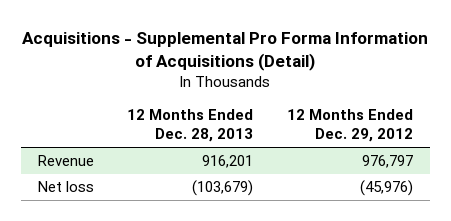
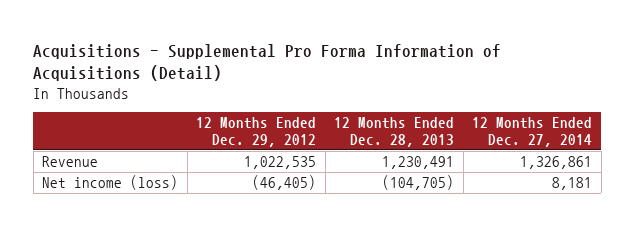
- | 12 Months Ended Dec. 28, 2013 | 12 Months Ended Dec. 29, 2012
+ | 12 Months Ended Dec. 29, 2012 | 12 Months Ended Dec. 28, 2013 | 12 Months Ended Dec. 27, 2014
- Revenue | 916,201 | 976,797
- Net loss | (103,679) | (45,976)
+ Revenue | 1,022,535 | 1,230,491 | 1,326,861
+ Net income (loss) | (46,405) | (104,705) | 8,181

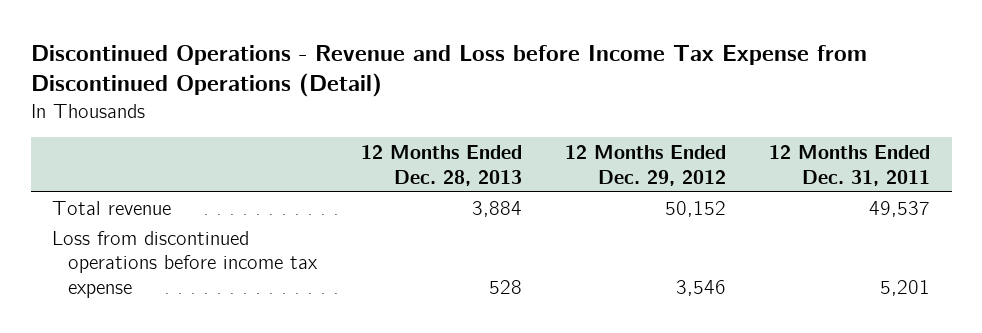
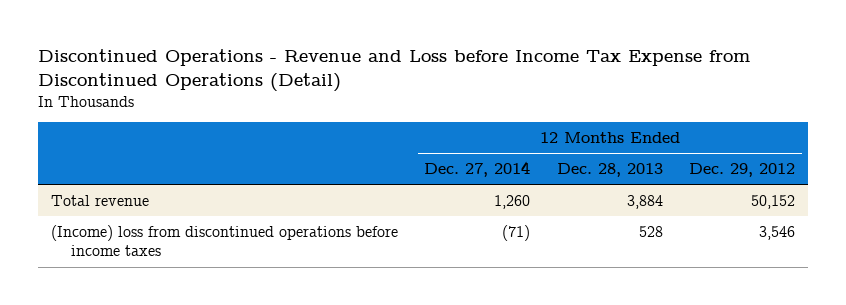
- | 12 Months Ended Dec. 28, 2013 | 12 Months Ended Dec. 29, 2012 | 12 Months Ended Dec. 31, 2011
+ | 12 Months Ended Dec. 27, 2014 | 12 Months Ended Dec. 28, 2013 | 12 Months Ended Dec. 29, 2012
- Loss from discontinued operations before income tax expense | 528 | 3,546 | 5,201
+ (Income) loss from discontinued operations before income taxes | (71) | 528 | 3,546

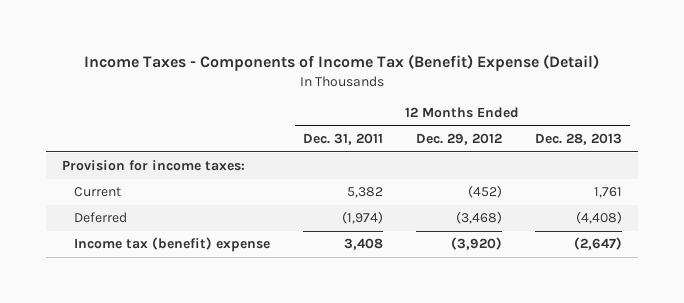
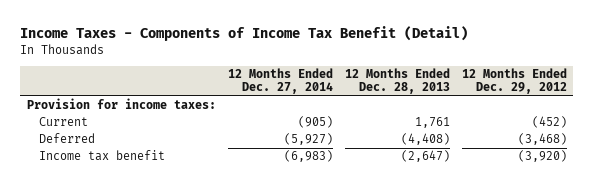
- Income Taxes - Components of Income Tax (Benefit) Expense (Detail)
+ Income Taxes - Components of Income Tax Benefit (Detail)
- | 12 Months Ended Dec. 31, 2011 | 12 Months Ended Dec. 29, 2012 | 12 Months Ended Dec. 28, 2013
+ | 12 Months Ended Dec. 27, 2014 | 12 Months Ended Dec. 28, 2013 | 12 Months Ended Dec. 29, 2012
- Income tax (benefit) expense | 3,408 | (3,920) | (2,647)
+ Income tax benefit | (6,983) | (2,647) | (3,920)

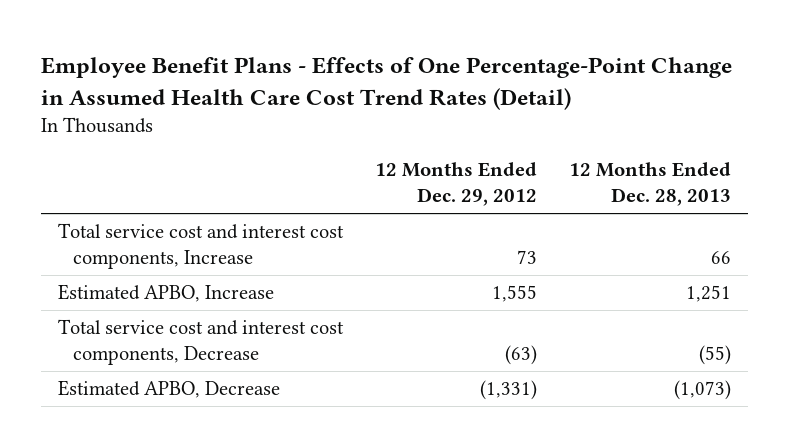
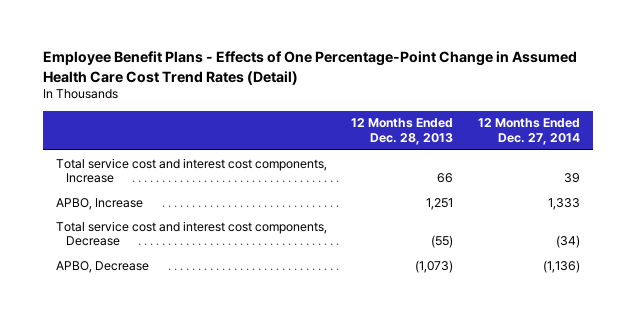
- | 12 Months Ended Dec. 29, 2012 | 12 Months Ended Dec. 28, 2013
+ | 12 Months Ended Dec. 28, 2013 | 12 Months Ended Dec. 27, 2014
- Estimated APBO, Increase | 1,555 | 1,251
+ APBO, Increase | 1,251 | 1,333
- Estimated APBO, Decrease | (1,331) | (1,073)
+ APBO, Decrease | (1,073) | (1,136)

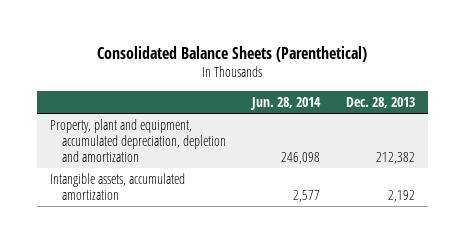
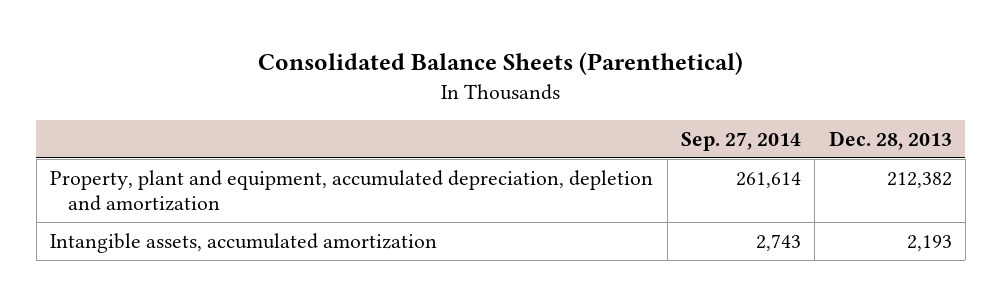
- | Jun. 28, 2014 | Dec. 28, 2013
+ | Sep. 27, 2014 | Dec. 28, 2013
- Intangible assets, accumulated amortization | 2,577 | 2,192
+ Intangible assets, accumulated amortization | 2,743 | 2,193

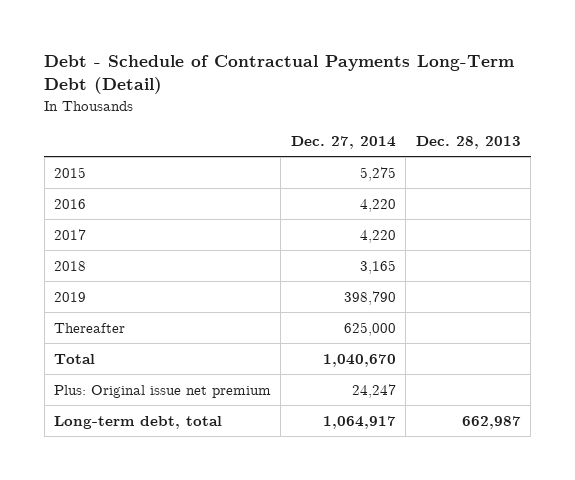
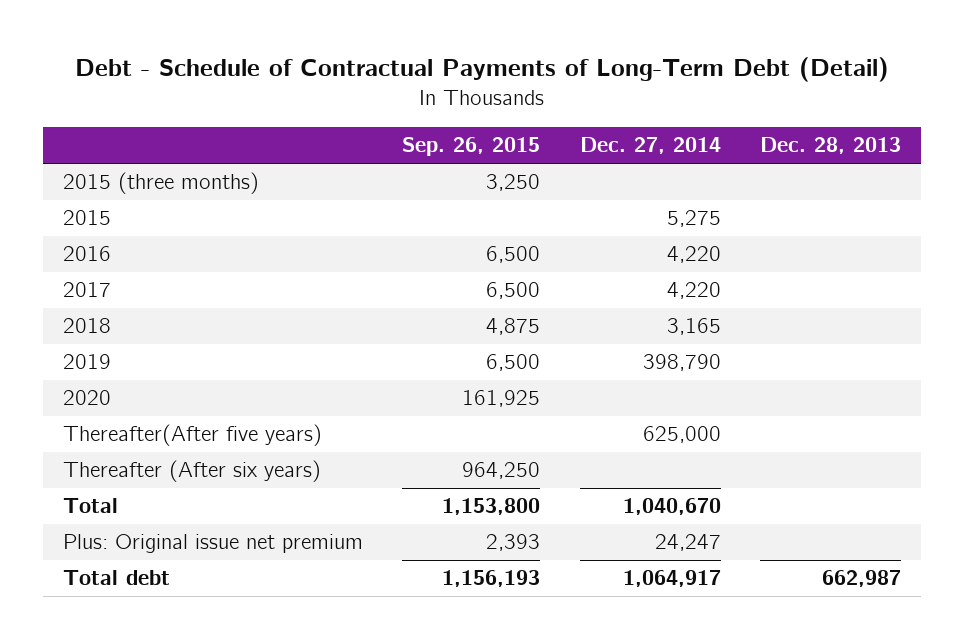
- Debt - Schedule of Contractual Payments Long-Term Debt (Detail)
+ Debt - Schedule of Contractual Payments of Long-Term Debt (Detail)
- | Dec. 27, 2014 | Dec. 28, 2013
+ | Sep. 26, 2015 | Dec. 27, 2014 | Dec. 28, 2013
+ 2015 (three months) | 3,250 | |
- Thereafter | 625,000 |
+ 2020 | 161,925 | |
+ Thereafter(After five years) | | 625,000 |
+ Thereafter (After six years) | 964,250 | |
- Long-term debt, total | 1,064,917 | 662,987
+ Total debt | 1,156,193 | 1,064,917 | 662,987

